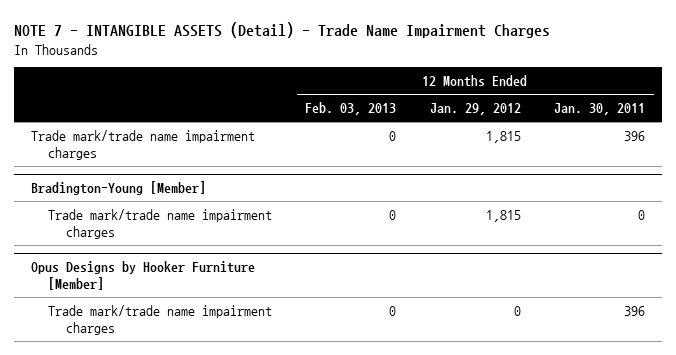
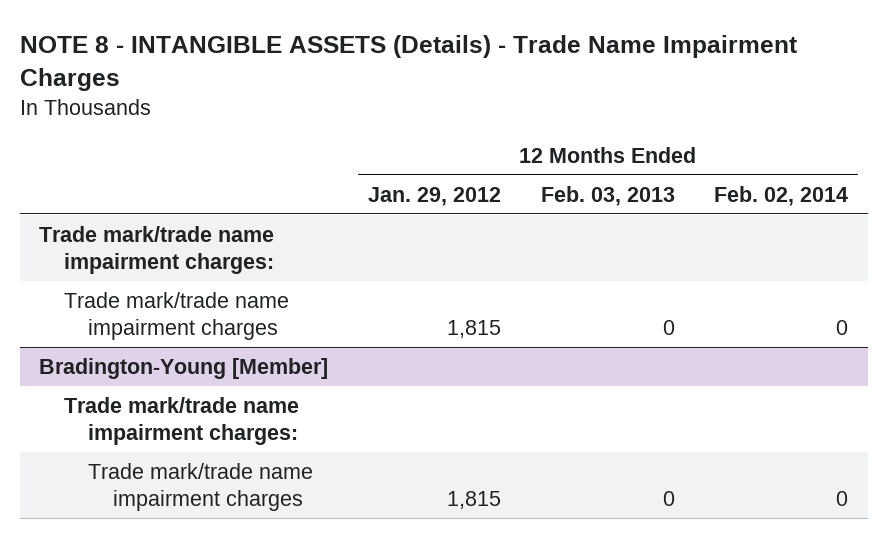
- NOTE 7 - INTANGIBLE ASSETS (Detail) - Trade Name Impairment Charges
+ NOTE 8 - INTANGIBLE ASSETS (Details) - Trade Name Impairment Charges
- | 12 Months Ended Feb. 03, 2013 | 12 Months Ended Jan. 29, 2012 | 12 Months Ended Jan. 30, 2011
+ | 12 Months Ended Jan. 29, 2012 | 12 Months Ended Feb. 03, 2013 | 12 Months Ended Feb. 02, 2014
+ Trade mark/trade name impairment charges:
@ Bradington-Young [Member]
+ Trade mark/trade name impairment charges:
- Opus Designs by Hooker Furniture [Member]
- Trade mark/trade name impairment charges | 0 | 0 | 396

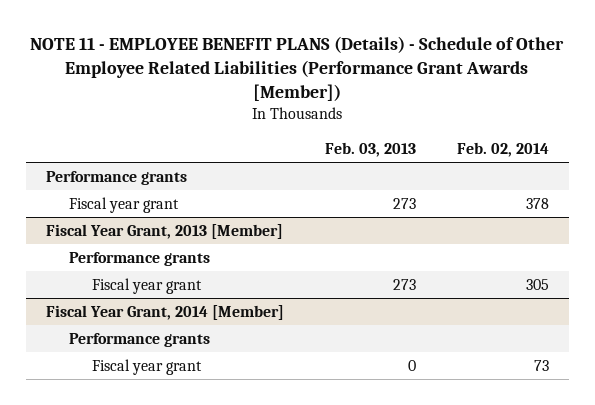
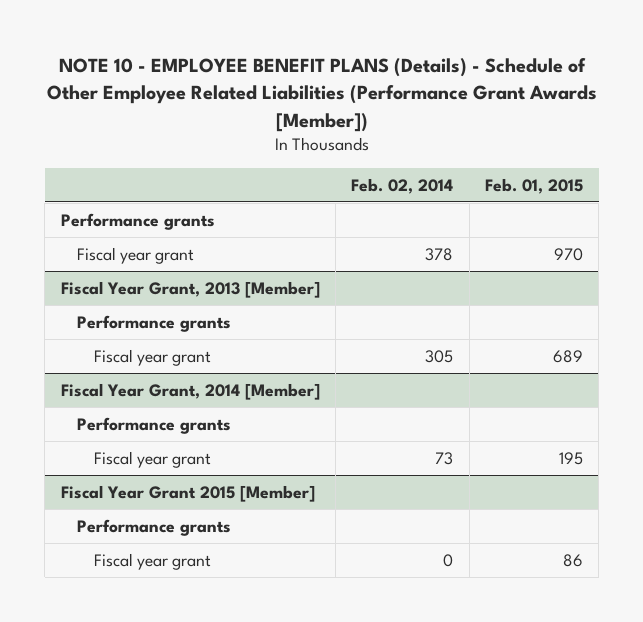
- NOTE 11 - EMPLOYEE BENEFIT PLANS (Details) - Schedule of Other Employee Related Liabilities (Performance Grant Awards [Member])
+ NOTE 10 - EMPLOYEE BENEFIT PLANS (Details) - Schedule of Other Employee Related Liabilities (Performance Grant Awards [Member])
- | Feb. 03, 2013 | Feb. 02, 2014
+ | Feb. 02, 2014 | Feb. 01, 2015
+ Fiscal Year Grant 2015 [Member]
+ Performance grants
+ Fiscal year grant | 0 | 86

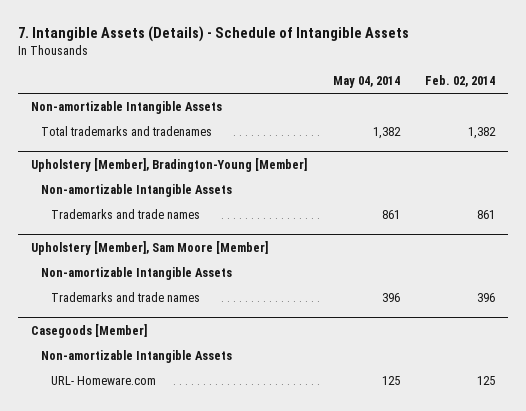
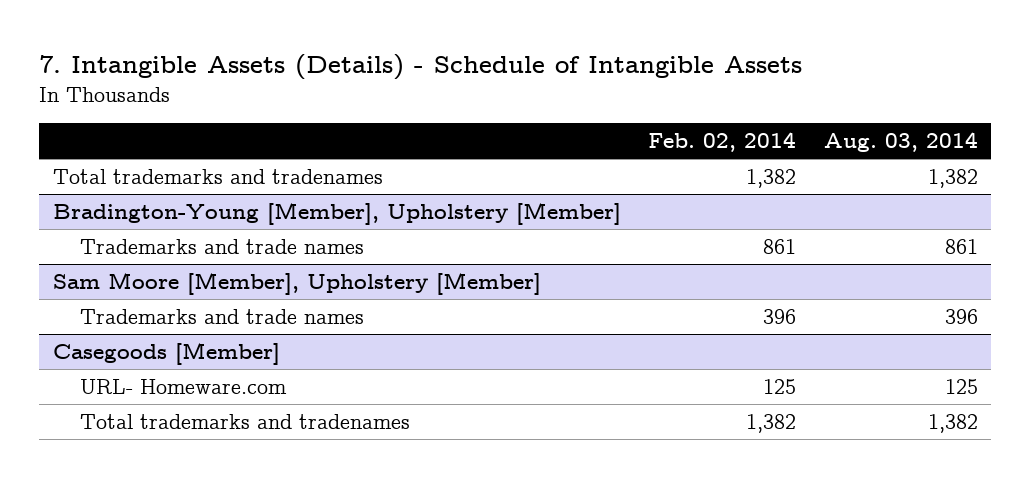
- | May 04, 2014 | Feb. 02, 2014
+ | Feb. 02, 2014 | Aug. 03, 2014
- Non-amortizable Intangible Assets
- Upholstery [Member], Bradington-Young [Member]
- Non-amortizable Intangible Assets
+ Bradington-Young [Member], Upholstery [Member]
- Upholstery [Member], Sam Moore [Member]
- Non-amortizable Intangible Assets
+ Sam Moore [Member], Upholstery [Member]
@ Casegoods [Member]
- Non-amortizable Intangible Assets
+ Total trademarks and tradenames | 1,382 | 1,382

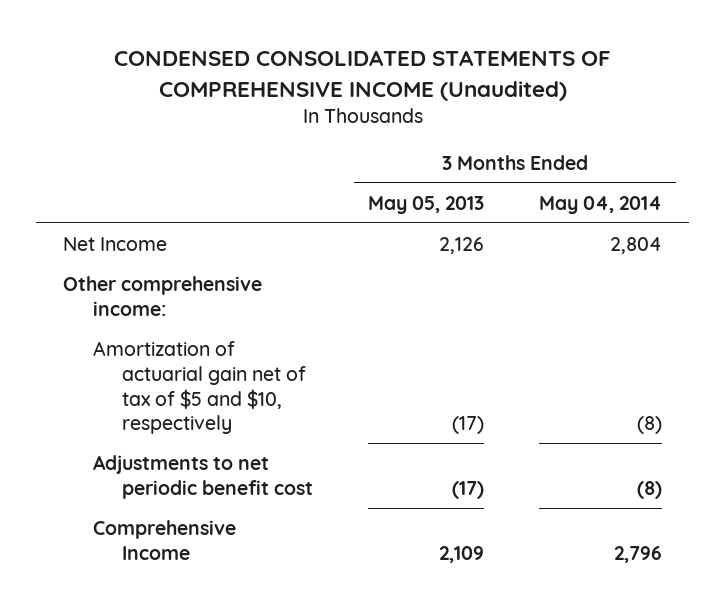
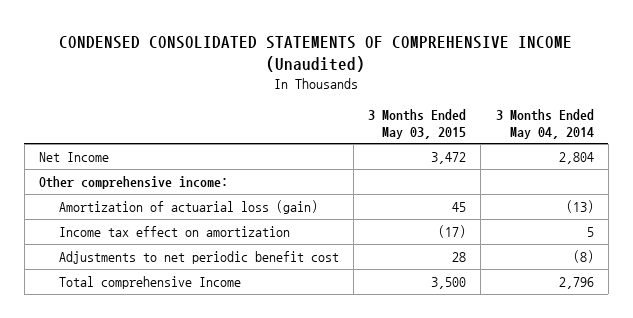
- | 3 Months Ended May 05, 2013 | 3 Months Ended May 04, 2014
+ | 3 Months Ended May 03, 2015 | 3 Months Ended May 04, 2014
- Amortization of actuarial gain net of tax of $5 and $10, respectively | (17) | (8)
+ Amortization of actuarial loss (gain) | 45 | (13)
+ Income tax effect on amortization | (17) | 5
- Comprehensive Income | 2,109 | 2,796
+ Total comprehensive Income | 3,500 | 2,796

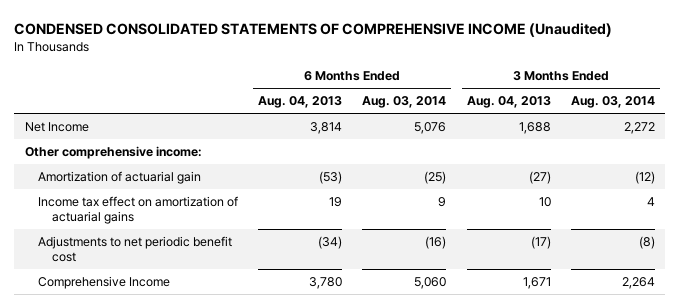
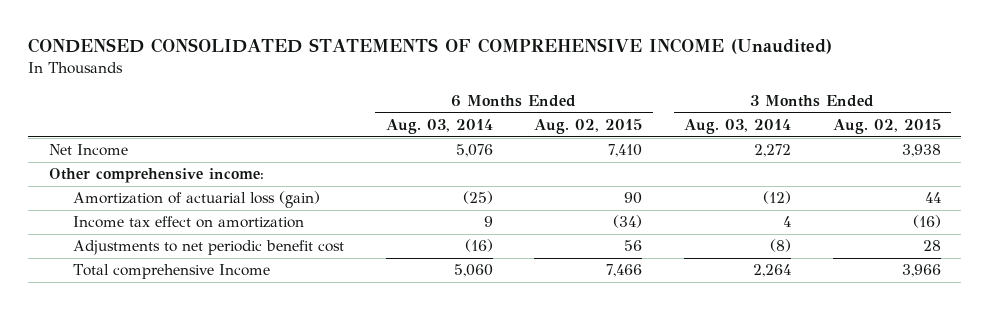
- | 6 Months Ended Aug. 04, 2013 | 6 Months Ended Aug. 03, 2014 | 3 Months Ended Aug. 04, 2013 | 3 Months Ended Aug. 03, 2014
+ | 6 Months Ended Aug. 03, 2014 | 6 Months Ended Aug. 02, 2015 | 3 Months Ended Aug. 03, 2014 | 3 Months Ended Aug. 02, 2015
- Amortization of actuarial gain | (53) | (25) | (27) | (12)
- Income tax effect on amortization of actuarial gains | 19 | 9 | 10 | 4
+ Amortization of actuarial loss (gain) | (25) | 90 | (12) | 44
+ Income tax effect on amortization | 9 | (34) | 4 | (16)
- Comprehensive Income | 3,780 | 5,060 | 1,671 | 2,264
+ Total comprehensive Income | 5,060 | 7,466 | 2,264 | 3,966

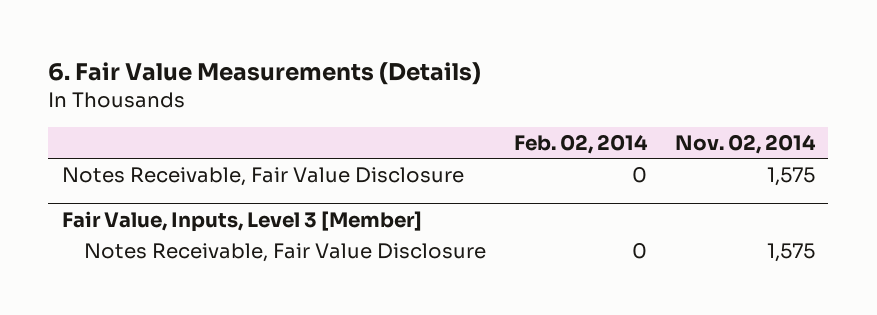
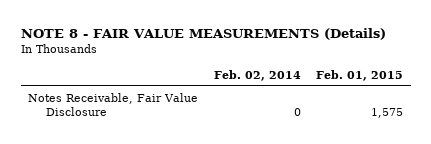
- 6. Fair Value Measurements (Details)
+ NOTE 8 - FAIR VALUE MEASUREMENTS (Details)
- | Feb. 02, 2014 | Nov. 02, 2014
+ | Feb. 02, 2014 | Feb. 01, 2015
- Fair Value, Inputs, Level 3 [Member]
- Notes Receivable, Fair Value Disclosure | 0 | 1,575

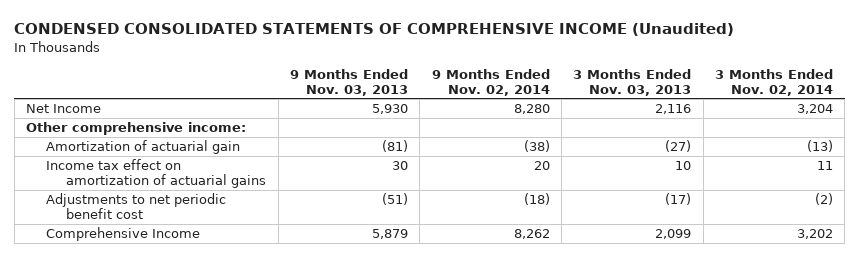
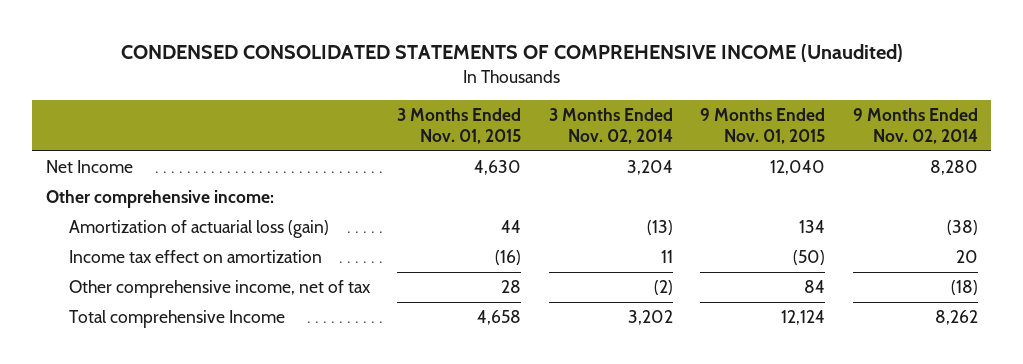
- | 9 Months Ended Nov. 03, 2013 | 9 Months Ended Nov. 02, 2014 | 3 Months Ended Nov. 03, 2013 | 3 Months Ended Nov. 02, 2014
+ | 3 Months Ended Nov. 01, 2015 | 3 Months Ended Nov. 02, 2014 | 9 Months Ended Nov. 01, 2015 | 9 Months Ended Nov. 02, 2014
- Amortization of actuarial gain | (81) | (38) | (27) | (13)
- Income tax effect on amortization of actuarial gains | 30 | 20 | 10 | 11
- Adjustments to net periodic benefit cost | (51) | (18) | (17) | (2)
- Comprehensive Income | 5,879 | 8,262 | 2,099 | 3,202
+ Amortization of actuarial loss (gain) | 44 | (13) | 134 | (38)
+ Income tax effect on amortization | (16) | 11 | (50) | 20
+ Other comprehensive income, net of tax | 28 | (2) | 84 | (18)
+ Total comprehensive Income | 4,658 | 3,202 | 12,124 | 8,262

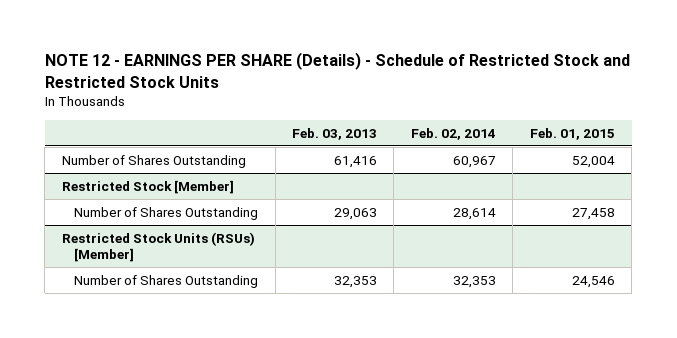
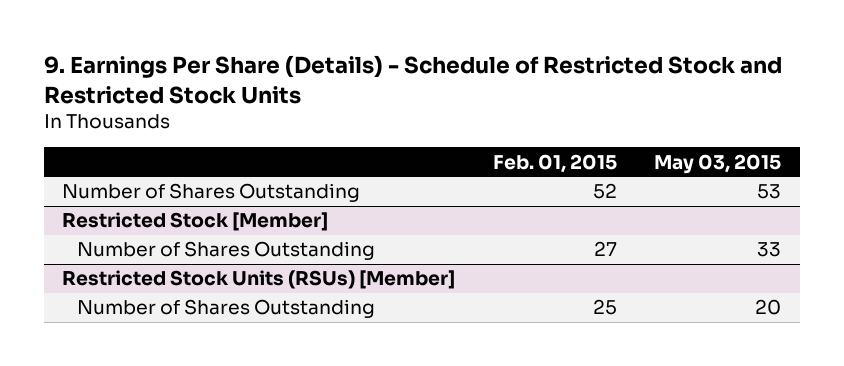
- NOTE 12 - EARNINGS PER SHARE (Details) - Schedule of Restricted Stock and Restricted Stock Units
+ 9. Earnings Per Share (Details) - Schedule of Restricted Stock and Restricted Stock Units
- | Feb. 03, 2013 | Feb. 02, 2014 | Feb. 01, 2015
+ | Feb. 01, 2015 | May 03, 2015
- Number of Shares Outstanding | 61,416 | 60,967 | 52,004
+ Number of Shares Outstanding | 52 | 53
@ Restricted Stock [Member]
- Number of Shares Outstanding | 29,063 | 28,614 | 27,458
+ Number of Shares Outstanding | 27 | 33
@ Restricted Stock Units (RSUs) [Member]
- Number of Shares Outstanding | 32,353 | 32,353 | 24,546
+ Number of Shares Outstanding | 25 | 20

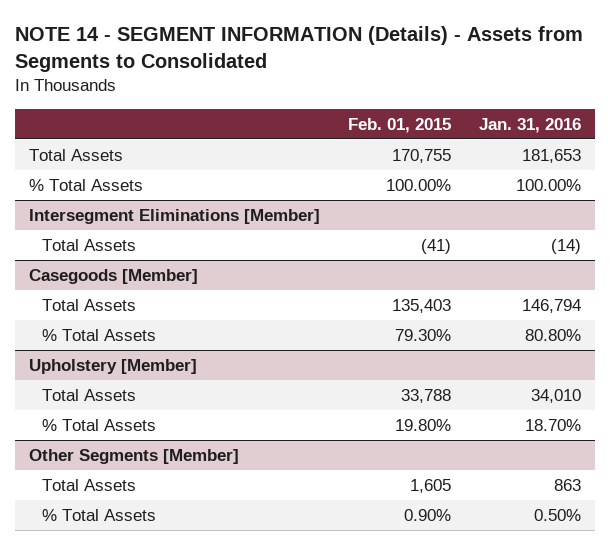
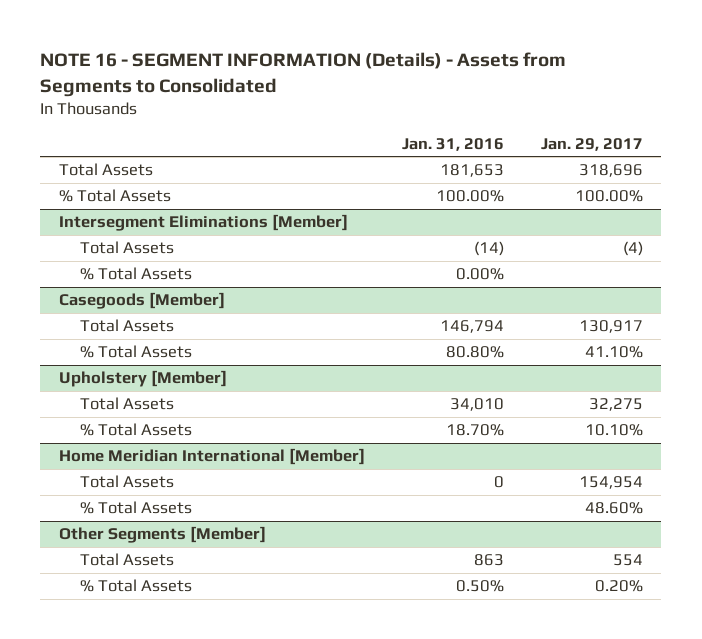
- NOTE 14 - SEGMENT INFORMATION (Details) - Assets from Segments to Consolidated
+ NOTE 16 - SEGMENT INFORMATION (Details) - Assets from Segments to Consolidated
- | Feb. 01, 2015 | Jan. 31, 2016
+ | Jan. 31, 2016 | Jan. 29, 2017
@ Intersegment Eliminations [Member]
+ % Total Assets | 0.00% |
+ Home Meridian International [Member]
+ Total Assets | 0 | 154,954
+ % Total Assets | | 48.60%

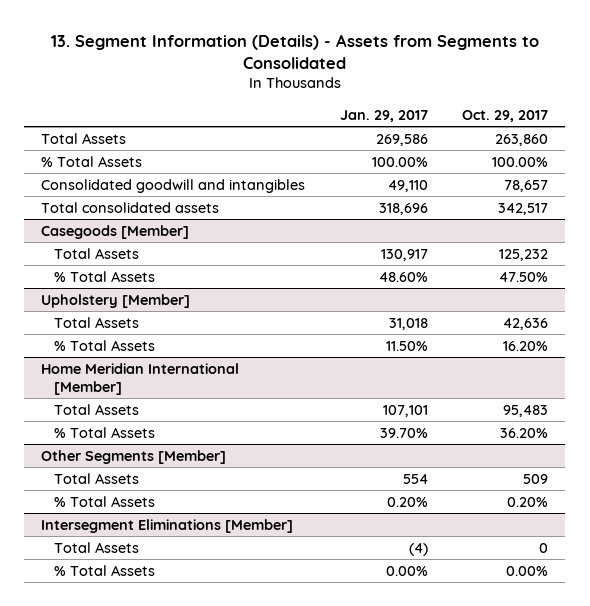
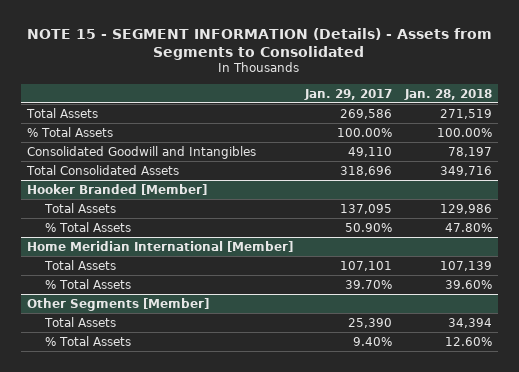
- 13. Segment Information (Details) - Assets from Segments to Consolidated
+ NOTE 15 - SEGMENT INFORMATION (Details) - Assets from Segments to Consolidated
- | Jan. 29, 2017 | Oct. 29, 2017
+ | Jan. 29, 2017 | Jan. 28, 2018
- Consolidated goodwill and intangibles | 49,110 | 78,657
- Total consolidated assets | 318,696 | 342,517
- Casegoods [Member]
- Total Assets | 130,917 | 125,232
- % Total Assets | 48.60% | 47.50%
- Upholstery [Member]
- Total Assets | 31,018 | 42,636
- % Total Assets | 11.50% | 16.20%
+ Consolidated Goodwill and Intangibles | 49,110 | 78,197
+ Total Consolidated Assets | 318,696 | 349,716
+ Hooker Branded [Member]
+ Total Assets | 137,095 | 129,986
+ % Total Assets | 50.90% | 47.80%
@ Other Segments [Member]
- Total Assets | 554 | 509
- % Total Assets | 0.20% | 0.20%
- Intersegment Eliminations [Member]
- Total Assets | (4) | 0
- % Total Assets | 0.00% | 0.00%
@ Other Segments [Member]
+ Total Assets | 25,390 | 34,394
+ % Total Assets | 9.40% | 12.60%

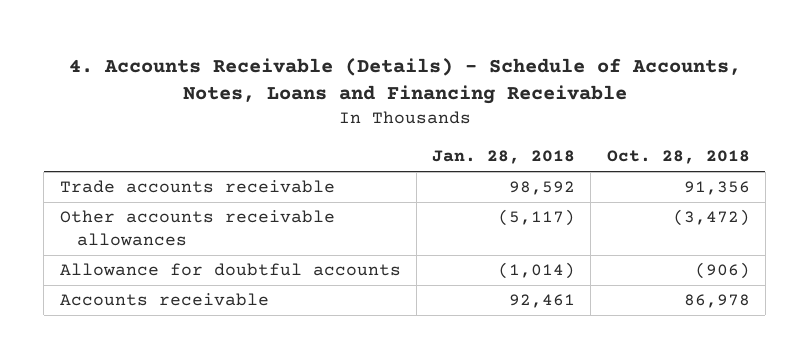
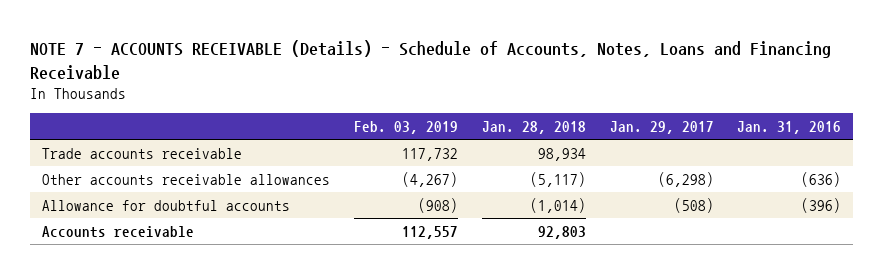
- 4. Accounts Receivable (Details) - Schedule of Accounts, Notes, Loans and Financing Receivable
+ NOTE 7 - ACCOUNTS RECEIVABLE (Details) - Schedule of Accounts, Notes, Loans and Financing Receivable
- | Jan. 28, 2018 | Oct. 28, 2018
+ | Feb. 03, 2019 | Jan. 28, 2018 | Jan. 29, 2017 | Jan. 31, 2016
- Trade accounts receivable | 98,592 | 91,356
+ Trade accounts receivable | 117,732 | 98,934 | |
- Accounts receivable | 92,461 | 86,978
+ Accounts receivable | 112,557 | 92,803 | |

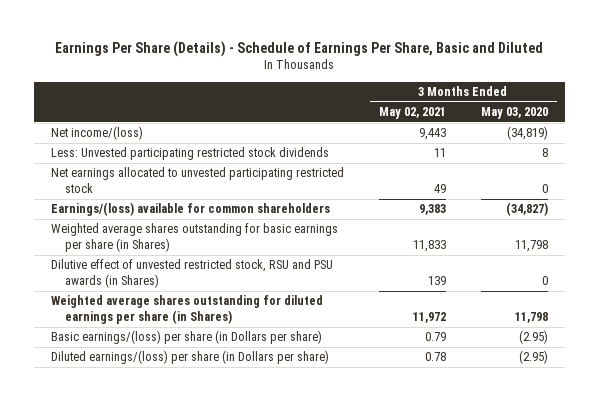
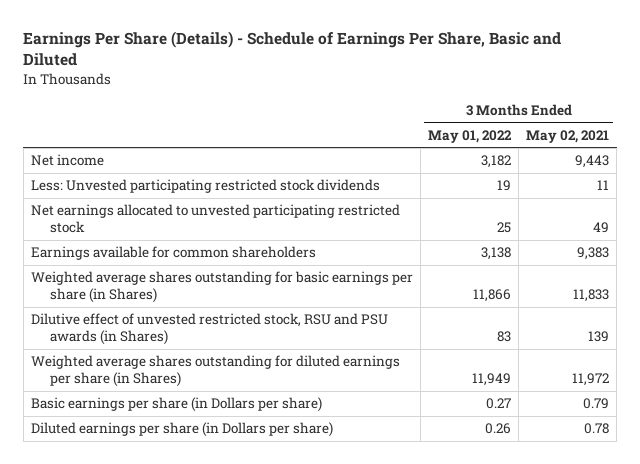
- | 3 Months Ended May 02, 2021 | 3 Months Ended May 03, 2020
+ | 3 Months Ended May 01, 2022 | 3 Months Ended May 02, 2021
- Net income/(loss) | 9,443 | (34,819)
+ Net income | 3,182 | 9,443
- Earnings/(loss) available for common shareholders | 9,383 | (34,827)
+ Earnings available for common shareholders | 3,138 | 9,383
- Basic earnings/(loss) per share (in Dollars per share) | 0.79 | (2.95)
- Diluted earnings/(loss) per share (in Dollars per share) | 0.78 | (2.95)
+ Basic earnings per share (in Dollars per share) | 0.27 | 0.79
+ Diluted earnings per share (in Dollars per share) | 0.26 | 0.78

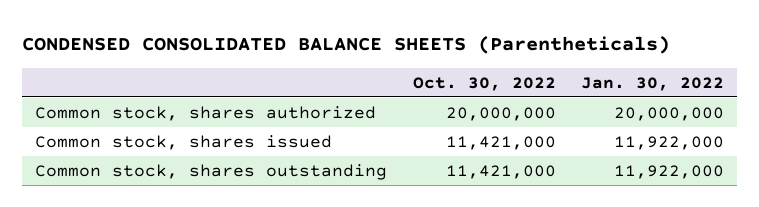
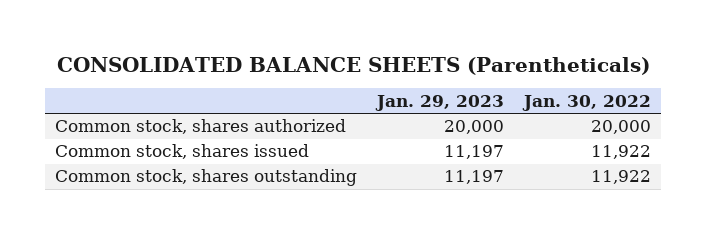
- CONDENSED CONSOLIDATED BALANCE SHEETS (Parentheticals)
+ CONSOLIDATED BALANCE SHEETS (Parentheticals)
- | Oct. 30, 2022 | Jan. 30, 2022
+ | Jan. 29, 2023 | Jan. 30, 2022
- Common stock, shares authorized | 20,000,000 | 20,000,000
- Common stock, shares issued | 11,421,000 | 11,922,000
- Common stock, shares outstanding | 11,421,000 | 11,922,000
+ Common stock, shares authorized | 20,000 | 20,000
+ Common stock, shares issued | 11,197 | 11,922
+ Common stock, shares outstanding | 11,197 | 11,922

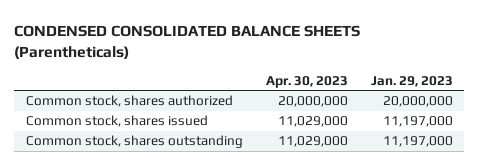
- CONSOLIDATED BALANCE SHEETS (Parentheticals)
+ CONDENSED CONSOLIDATED BALANCE SHEETS (Parentheticals)
- | Jan. 29, 2023 | Jan. 30, 2022
+ | Apr. 30, 2023 | Jan. 29, 2023
- Common stock, shares authorized | 20,000 | 20,000
- Common stock, shares issued | 11,197 | 11,922
- Common stock, shares outstanding | 11,197 | 11,922
+ Common stock, shares authorized | 20,000,000 | 20,000,000
+ Common stock, shares issued | 11,029,000 | 11,197,000
+ Common stock, shares outstanding | 11,029,000 | 11,197,000

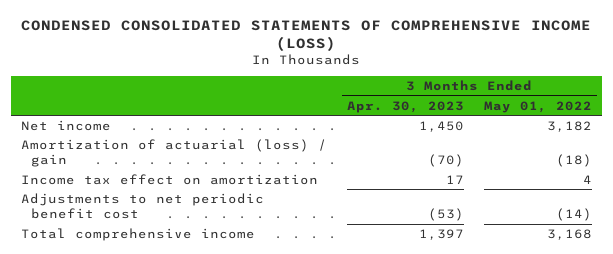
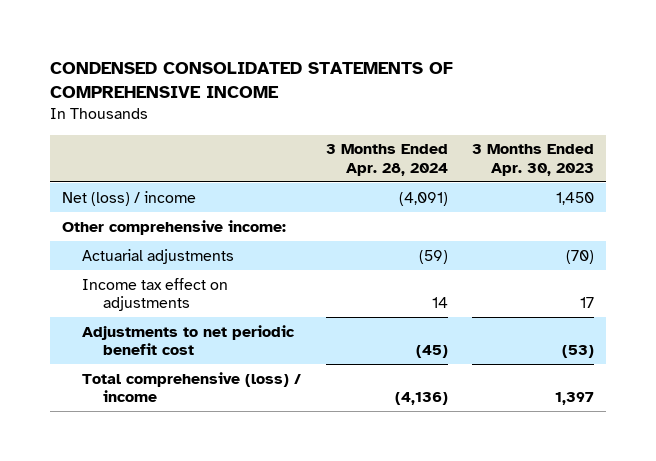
- CONDENSED CONSOLIDATED STATEMENTS OF COMPREHENSIVE INCOME (LOSS)
+ CONDENSED CONSOLIDATED STATEMENTS OF COMPREHENSIVE INCOME
- | 3 Months Ended Apr. 30, 2023 | 3 Months Ended May 01, 2022
+ | 3 Months Ended Apr. 28, 2024 | 3 Months Ended Apr. 30, 2023
- Net income | 1,450 | 3,182
- Amortization of actuarial (loss) / gain | (70) | (18)
- Income tax effect on amortization | 17 | 4
+ Net (loss) / income | (4,091) | 1,450
+ Other comprehensive income:
+ Actuarial adjustments | (59) | (70)
+ Income tax effect on adjustments | 14 | 17
- Total comprehensive income | 1,397 | 3,168
+ Total comprehensive (loss) / income | (4,136) | 1,397

